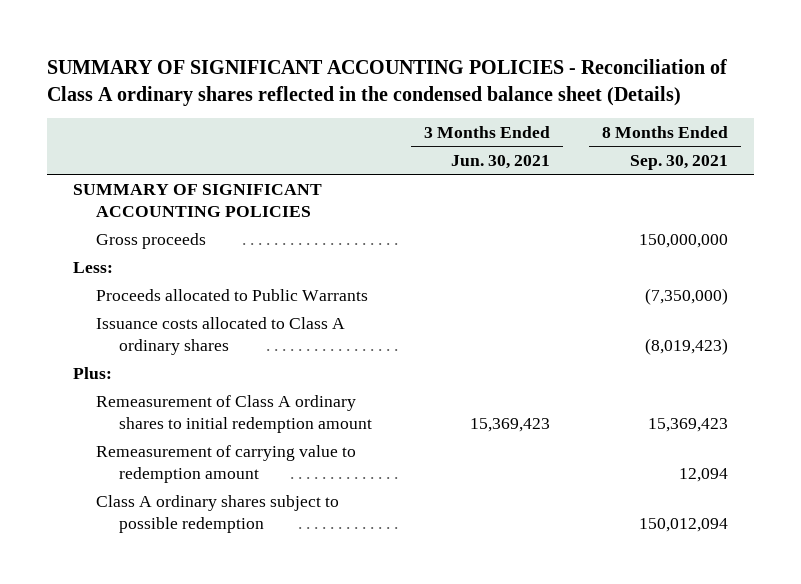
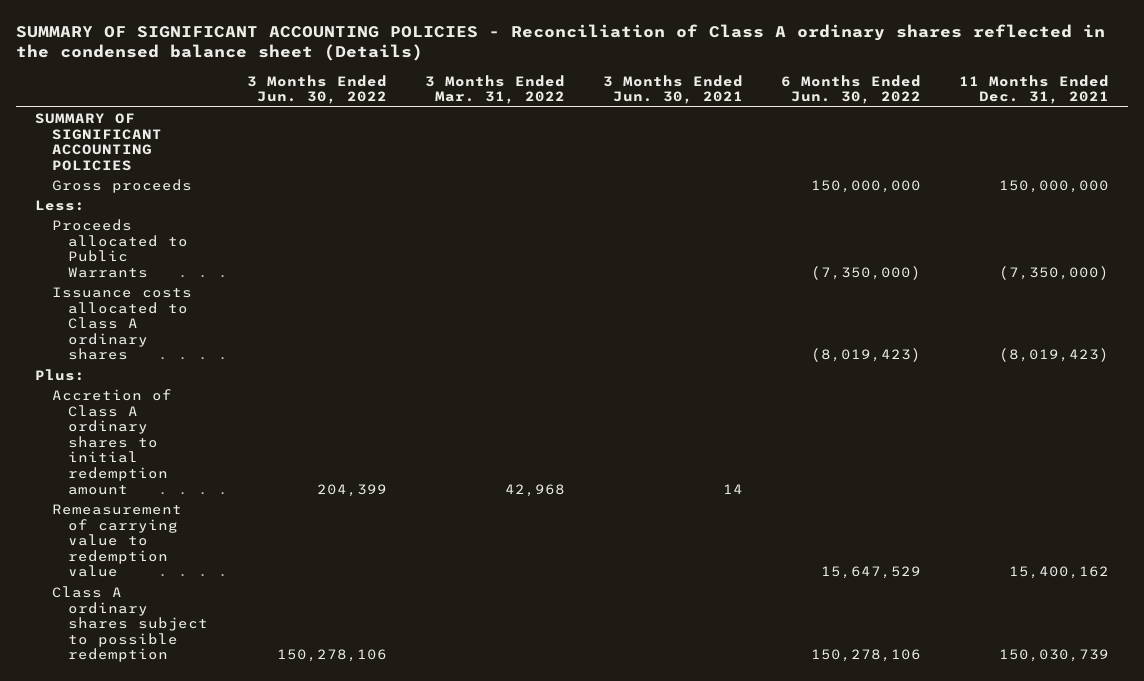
- | 3 Months Ended Jun. 30, 2021 | 8 Months Ended Sep. 30, 2021
+ | 3 Months Ended Jun. 30, 2022 | 3 Months Ended Mar. 31, 2022 | 3 Months Ended Jun. 30, 2021 | 6 Months Ended Jun. 30, 2022 | 11 Months Ended Dec. 31, 2021
- Remeasurement of Class A ordinary shares to initial redemption amount | 15,369,423 | 15,369,423
- Remeasurement of carrying value to redemption amount | | 12,094
+ Accretion of Class A ordinary shares to initial redemption amount | 204,399 | 42,968 | 14 | |
+ Remeasurement of carrying value to redemption value | | | | 15,647,529 | 15,400,162

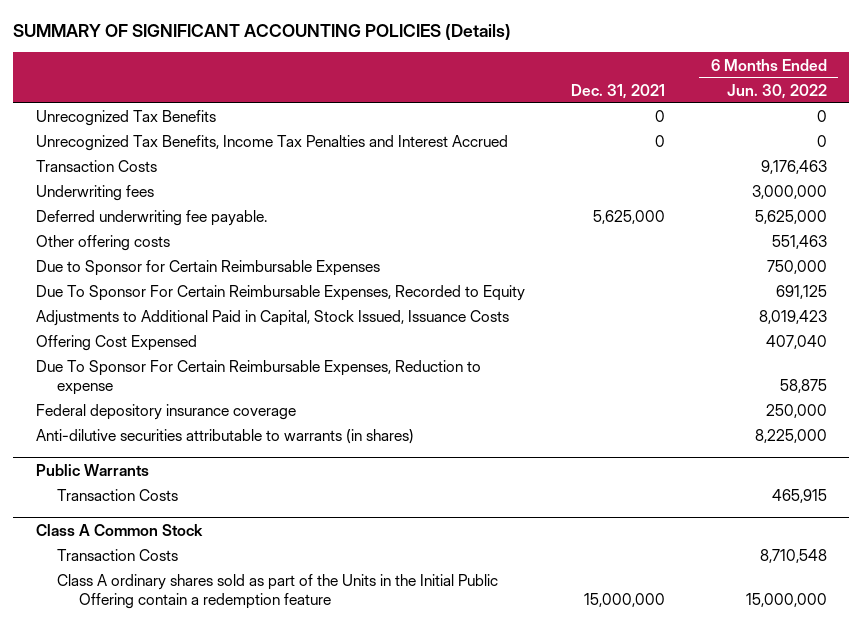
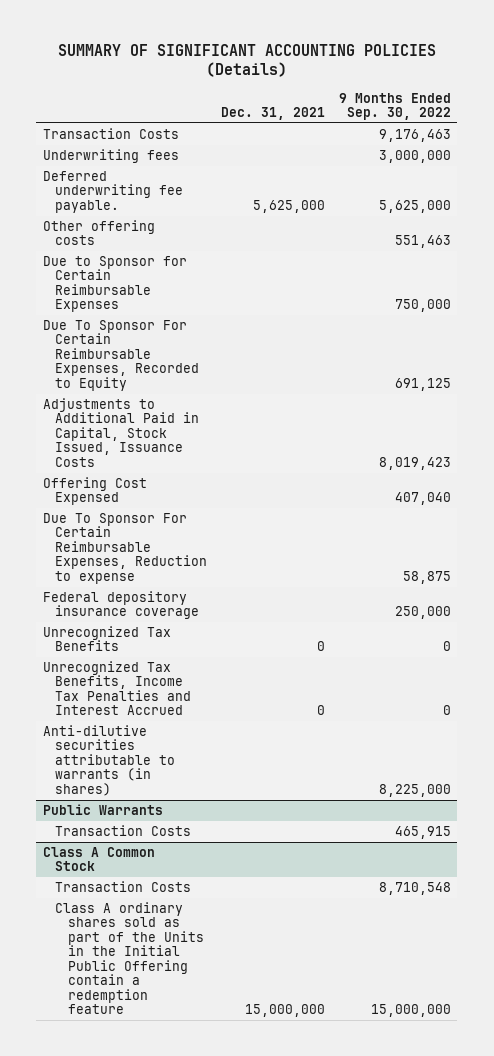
- | Dec. 31, 2021 | 6 Months Ended Jun. 30, 2022
+ | Dec. 31, 2021 | 9 Months Ended Sep. 30, 2022
moved down: Unrecognized Tax Benefits | 0 | 0
moved down: Unrecognized Tax Benefits, Income Tax Penalties and Interest Accrued | 0 | 0

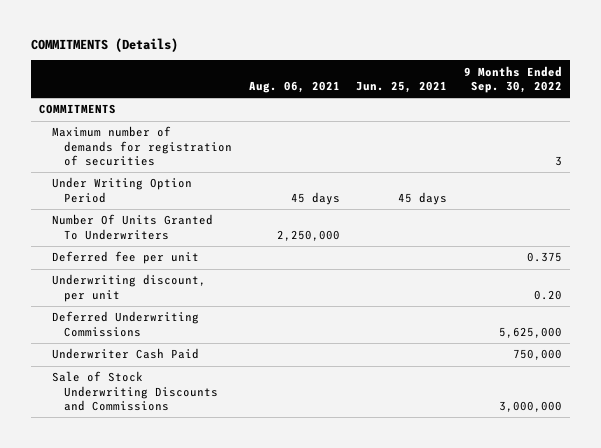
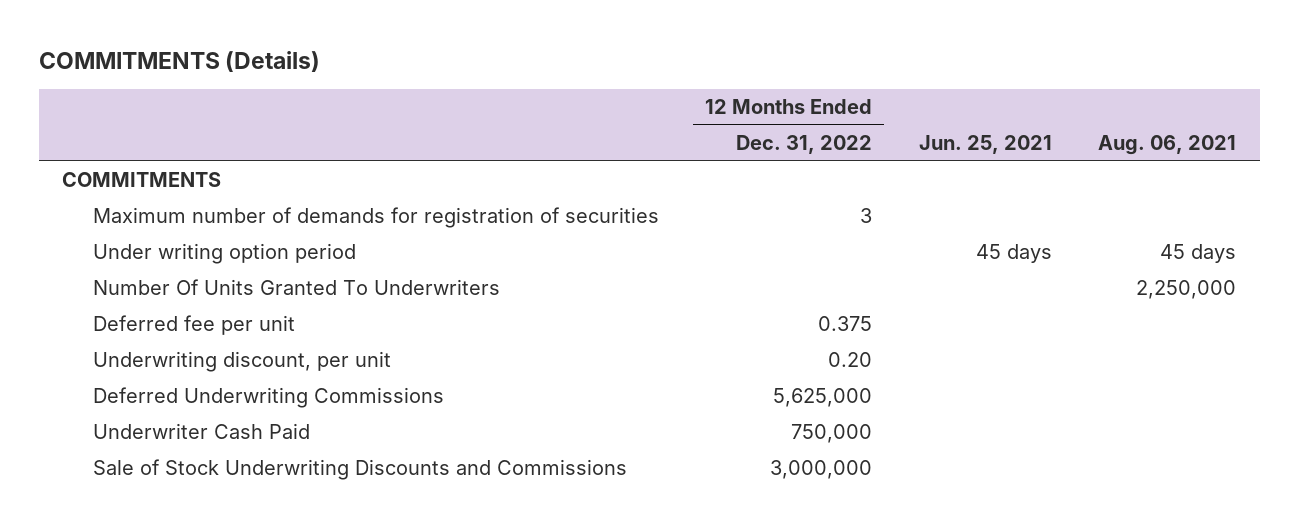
- | Aug. 06, 2021 | Jun. 25, 2021 | 9 Months Ended Sep. 30, 2022
+ | 12 Months Ended Dec. 31, 2022 | Jun. 25, 2021 | Aug. 06, 2021
- Under Writing Option Period | 45 days | 45 days |
+ Under writing option period | | 45 days | 45 days

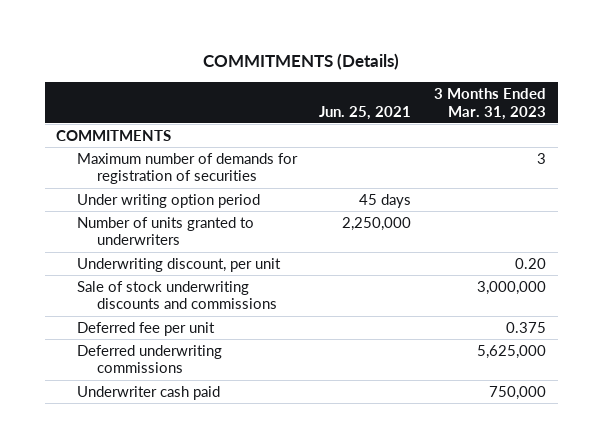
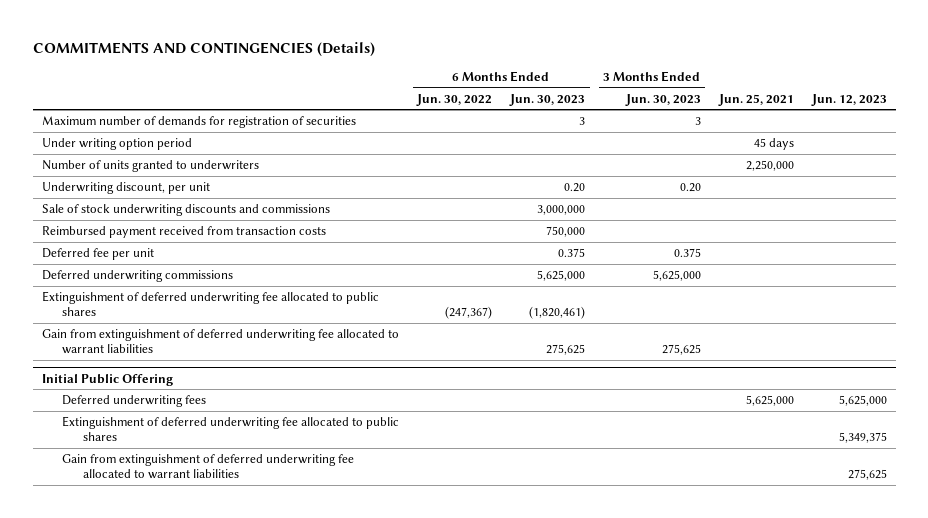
- COMMITMENTS (Details)
+ COMMITMENTS AND CONTINGENCIES (Details)
- | Jun. 25, 2021 | 3 Months Ended Mar. 31, 2023
+ | 6 Months Ended Jun. 30, 2022 | 6 Months Ended Jun. 30, 2023 | 3 Months Ended Jun. 30, 2023 | Jun. 25, 2021 | Jun. 12, 2023
- COMMITMENTS
+ Reimbursed payment received from transaction costs | | 750,000 | | |
- Underwriter cash paid | | 750,000
+ Extinguishment of deferred underwriting fee allocated to public shares | (247,367) | (1,820,461) | | |
+ Gain from extinguishment of deferred underwriting fee allocated to warrant liabilities | | 275,625 | 275,625 | |
+ Initial Public Offering
+ Deferred underwriting fees | | | | 5,625,000 | 5,625,000
+ Extinguishment of deferred underwriting fee allocated to public shares | | | | | 5,349,375
+ Gain from extinguishment of deferred underwriting fee allocated to warrant liabilities | | | | | 275,625

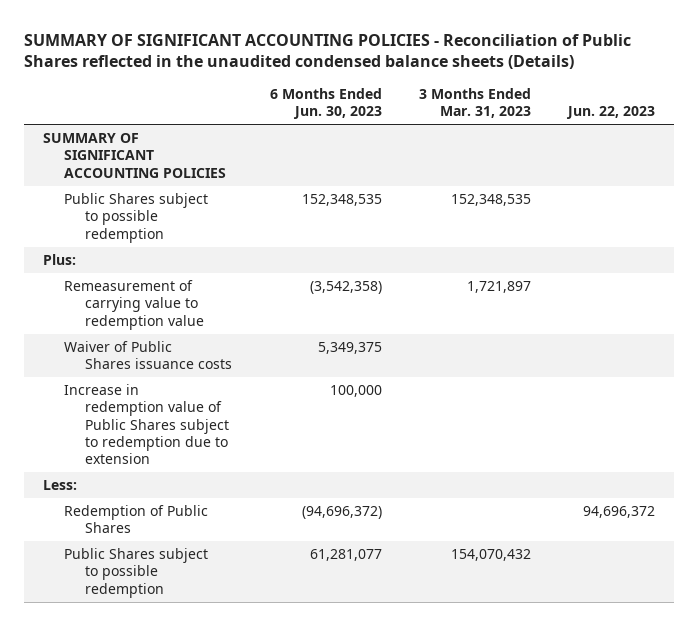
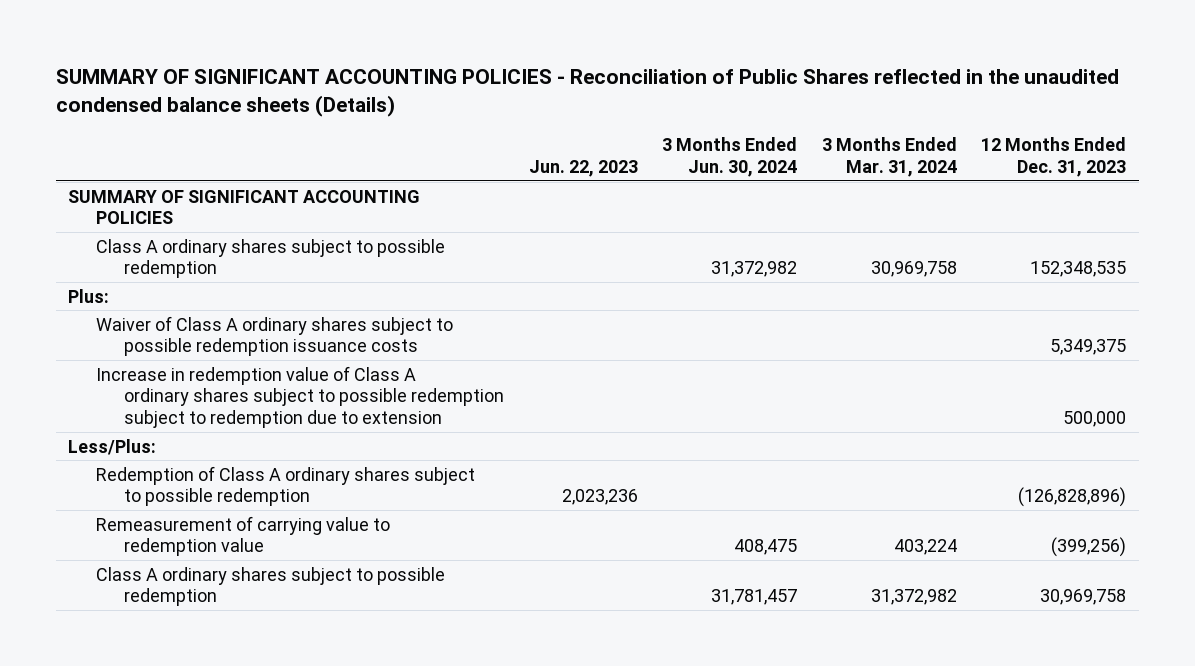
- | 6 Months Ended Jun. 30, 2023 | 3 Months Ended Mar. 31, 2023 | Jun. 22, 2023
+ | Jun. 22, 2023 | 3 Months Ended Jun. 30, 2024 | 3 Months Ended Mar. 31, 2024 | 12 Months Ended Dec. 31, 2023
- Public Shares subject to possible redemption | 152,348,535 | 152,348,535 |
+ Class A ordinary shares subject to possible redemption | | 31,372,982 | 30,969,758 | 152,348,535
+ Waiver of Class A ordinary shares subject to possible redemption issuance costs | | | | 5,349,375
+ Increase in redemption value of Class A ordinary shares subject to possible redemption subject to redemption due to extension | | | | 500,000
+ Less/Plus:
+ Redemption of Class A ordinary shares subject to possible redemption | 2,023,236 | | | (126,828,896)
- Waiver of Public Shares issuance costs | 5,349,375 | |
- Increase in redemption value of Public Shares subject to redemption due to extension | 100,000 | |
- Less:
- Redemption of Public Shares | (94,696,372) | | 94,696,372
- Public Shares subject to possible redemption | 61,281,077 | 154,070,432 |
+ Class A ordinary shares subject to possible redemption | | 31,781,457 | 31,372,982 | 30,969,758

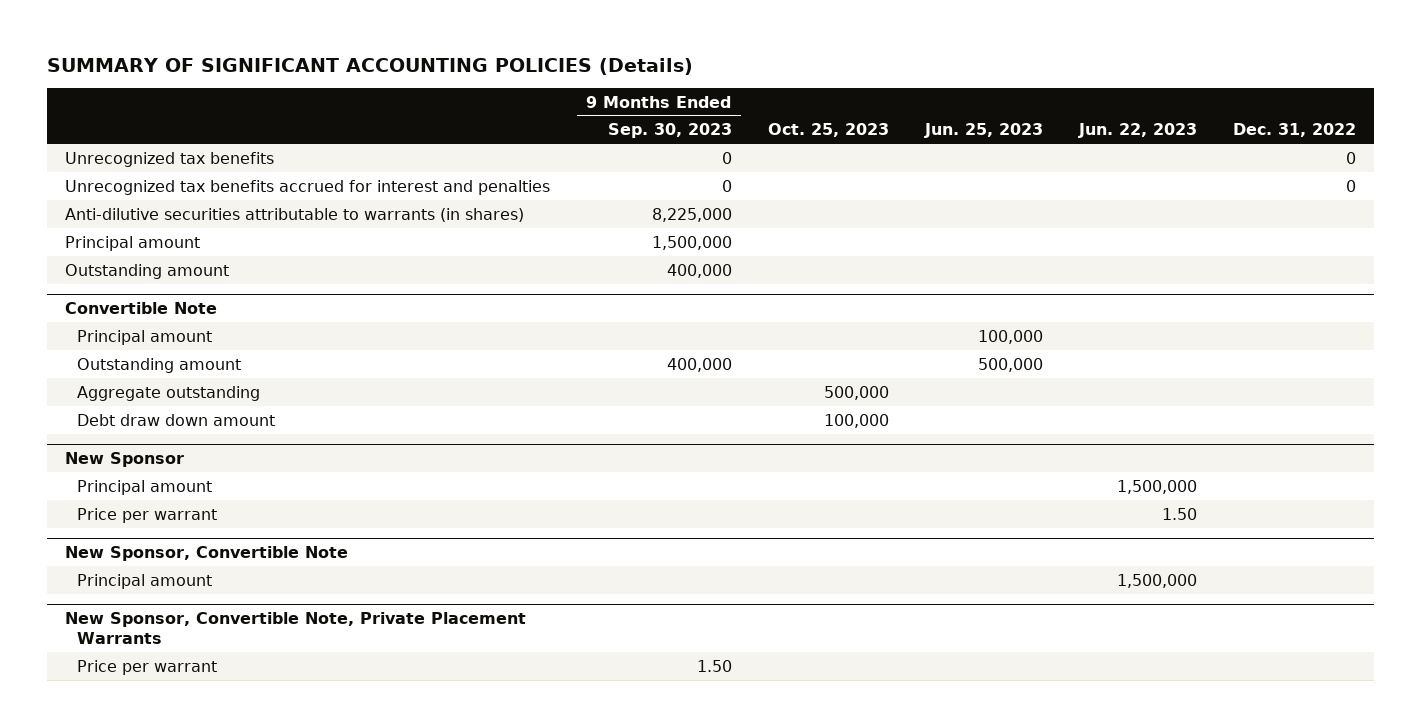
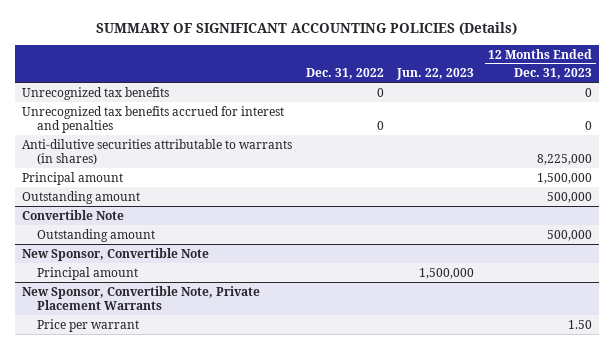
- | 9 Months Ended Sep. 30, 2023 | Oct. 25, 2023 | Jun. 25, 2023 | Jun. 22, 2023 | Dec. 31, 2022
+ | Dec. 31, 2022 | Jun. 22, 2023 | 12 Months Ended Dec. 31, 2023
@ Convertible Note
- Principal amount | | | 100,000 | |
- Aggregate outstanding | | 500,000 | | |
- Debt draw down amount | | 100,000 | | |
- New Sponsor
- Principal amount | | | | 1,500,000 |
- Price per warrant | | | | 1.50 |

